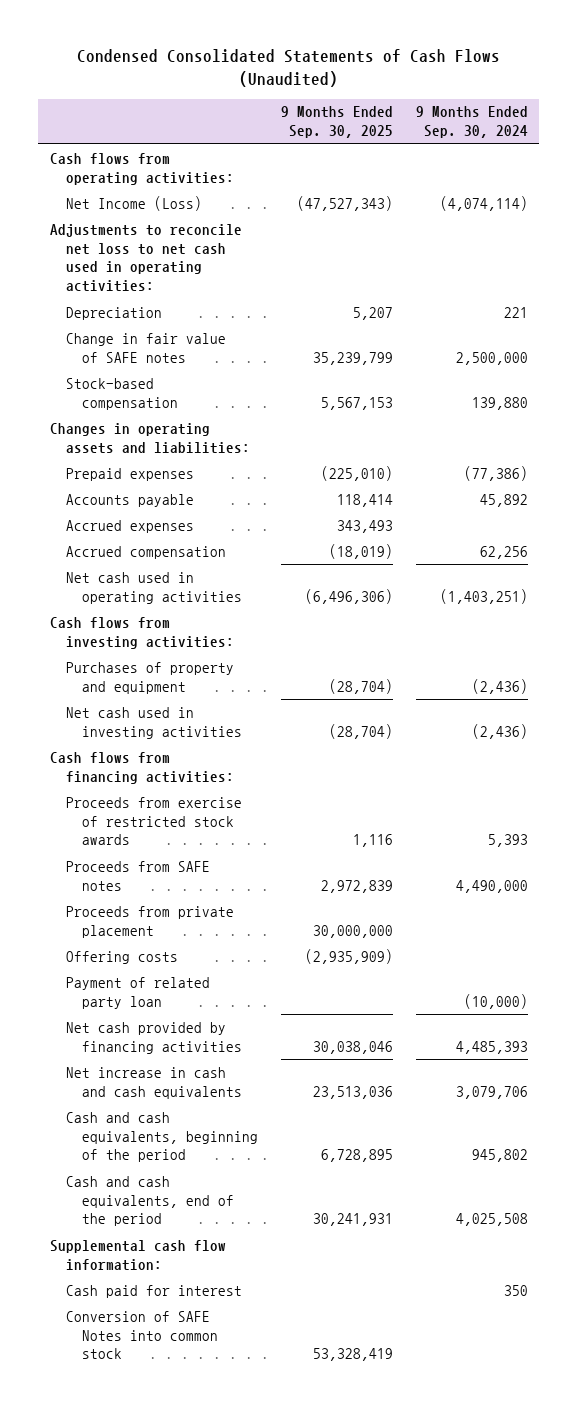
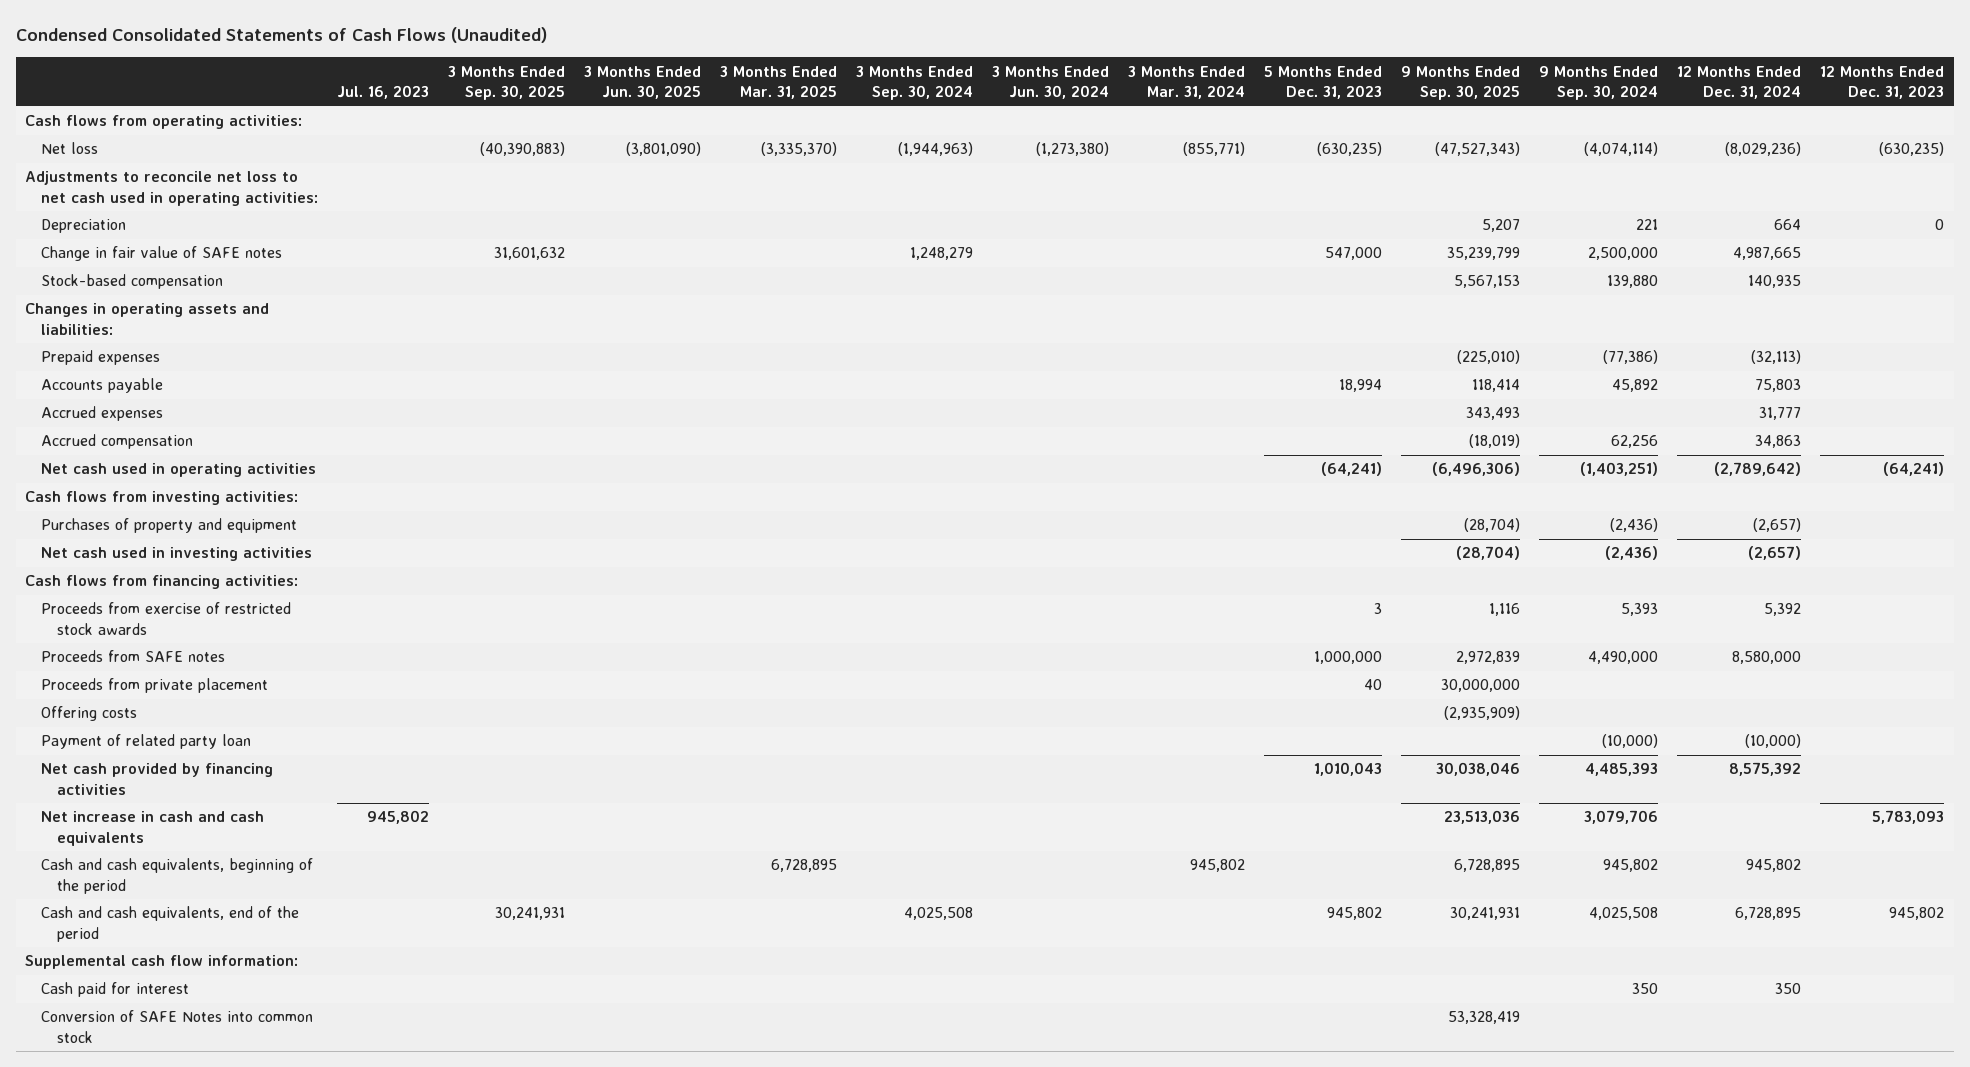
- | 9 Months Ended Sep. 30, 2025 | 9 Months Ended Sep. 30, 2024
+ | Jul. 16, 2023 | 3 Months Ended Sep. 30, 2025 | 3 Months Ended Jun. 30, 2025 | 3 Months Ended Mar. 31, 2025 | 3 Months Ended Sep. 30, 2024 | 3 Months Ended Jun. 30, 2024 | 3 Months Ended Mar. 31, 2024 | 5 Months Ended Dec. 31, 2023 | 9 Months Ended Sep. 30, 2025 | 9 Months Ended Sep. 30, 2024 | 12 Months Ended Dec. 31, 2024 | 12 Months Ended Dec. 31, 2023
- Net Income (Loss) | (47,527,343) | (4,074,114)
+ Net loss | | (40,390,883) | (3,801,090) | (3,335,370) | (1,944,963) | (1,273,380) | (855,771) | (630,235) | (47,527,343) | (4,074,114) | (8,029,236) | (630,235)

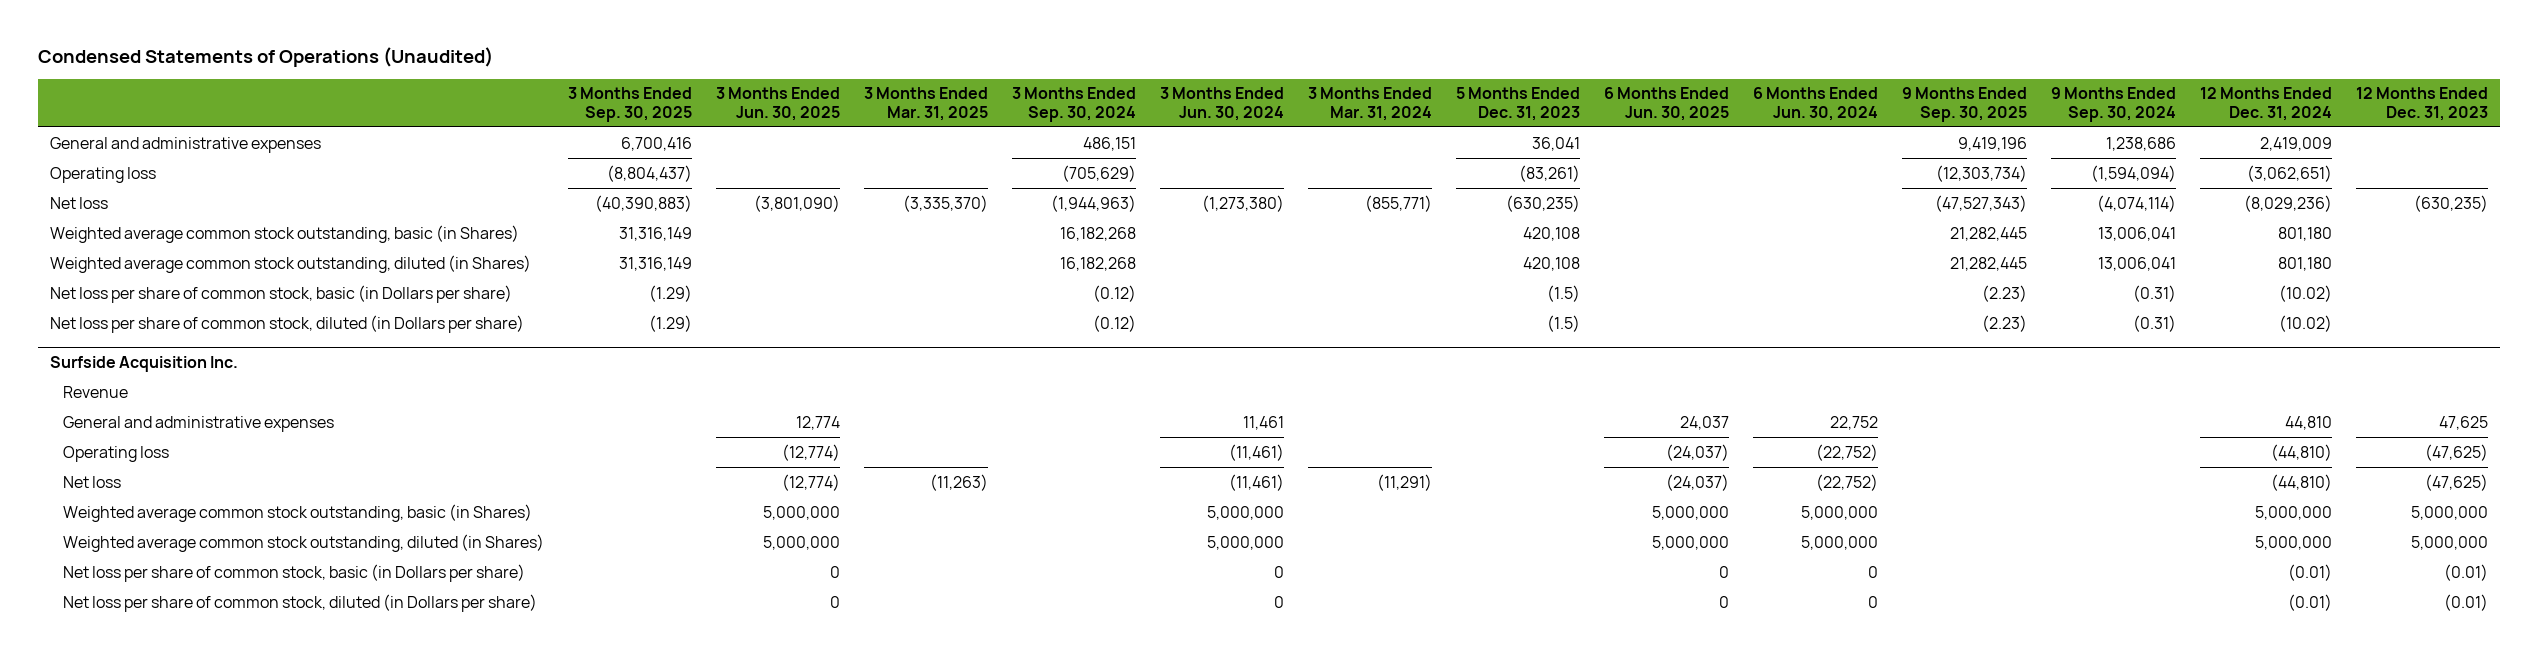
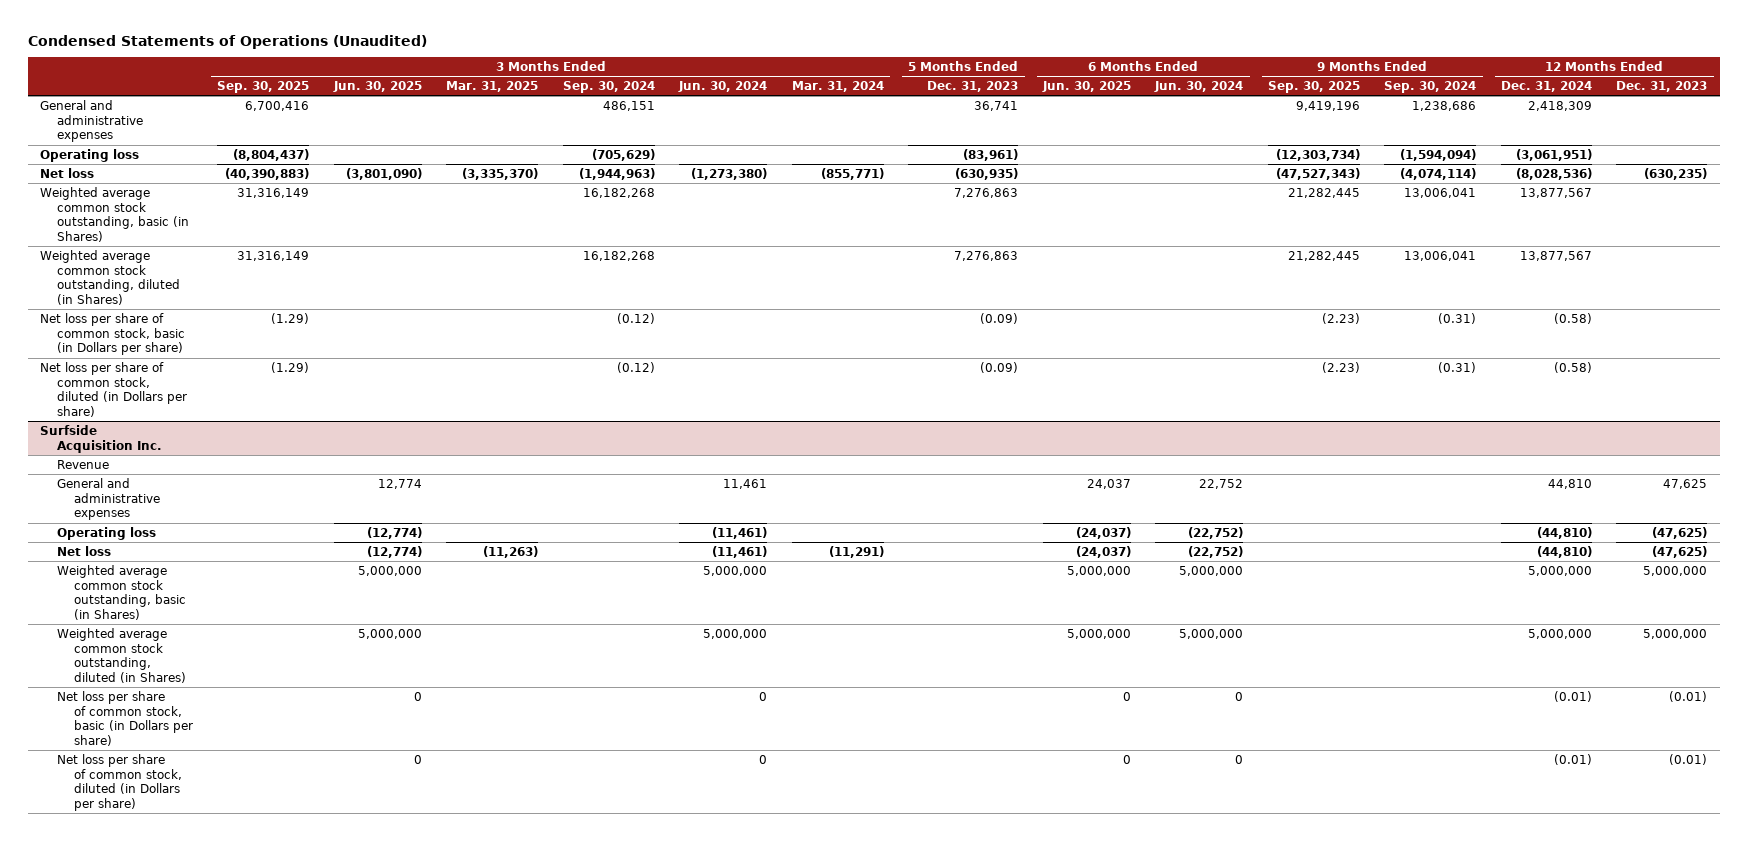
- General and administrative expenses | 6,700,416 | | | 486,151 | | | 36,041 | | | 9,419,196 | 1,238,686 | 2,419,009 |
- Operating loss | (8,804,437) | | | (705,629) | | | (83,261) | | | (12,303,734) | (1,594,094) | (3,062,651) |
- Net loss | (40,390,883) | (3,801,090) | (3,335,370) | (1,944,963) | (1,273,380) | (855,771) | (630,235) | | | (47,527,343) | (4,074,114) | (8,029,236) | (630,235)
- Weighted average common stock outstanding, basic (in Shares) | 31,316,149 | | | 16,182,268 | | | 420,108 | | | 21,282,445 | 13,006,041 | 801,180 |
- Weighted average common stock outstanding, diluted (in Shares) | 31,316,149 | | | 16,182,268 | | | 420,108 | | | 21,282,445 | 13,006,041 | 801,180 |
- Net loss per share of common stock, basic (in Dollars per share) | (1.29) | | | (0.12) | | | (1.5) | | | (2.23) | (0.31) | (10.02) |
- Net loss per share of common stock, diluted (in Dollars per share) | (1.29) | | | (0.12) | | | (1.5) | | | (2.23) | (0.31) | (10.02) |
+ General and administrative expenses | 6,700,416 | | | 486,151 | | | 36,741 | | | 9,419,196 | 1,238,686 | 2,418,309 |
+ Operating loss | (8,804,437) | | | (705,629) | | | (83,961) | | | (12,303,734) | (1,594,094) | (3,061,951) |
+ Net loss | (40,390,883) | (3,801,090) | (3,335,370) | (1,944,963) | (1,273,380) | (855,771) | (630,935) | | | (47,527,343) | (4,074,114) | (8,028,536) | (630,235)
+ Weighted average common stock outstanding, basic (in Shares) | 31,316,149 | | | 16,182,268 | | | 7,276,863 | | | 21,282,445 | 13,006,041 | 13,877,567 |
+ Weighted average common stock outstanding, diluted (in Shares) | 31,316,149 | | | 16,182,268 | | | 7,276,863 | | | 21,282,445 | 13,006,041 | 13,877,567 |
+ Net loss per share of common stock, basic (in Dollars per share) | (1.29) | | | (0.12) | | | (0.09) | | | (2.23) | (0.31) | (0.58) |
+ Net loss per share of common stock, diluted (in Dollars per share) | (1.29) | | | (0.12) | | | (0.09) | | | (2.23) | (0.31) | (0.58) |

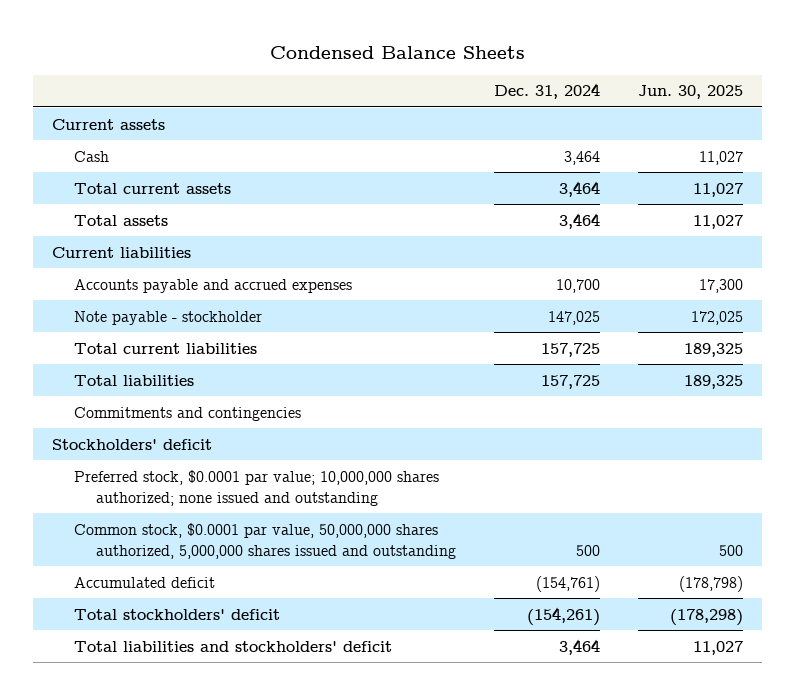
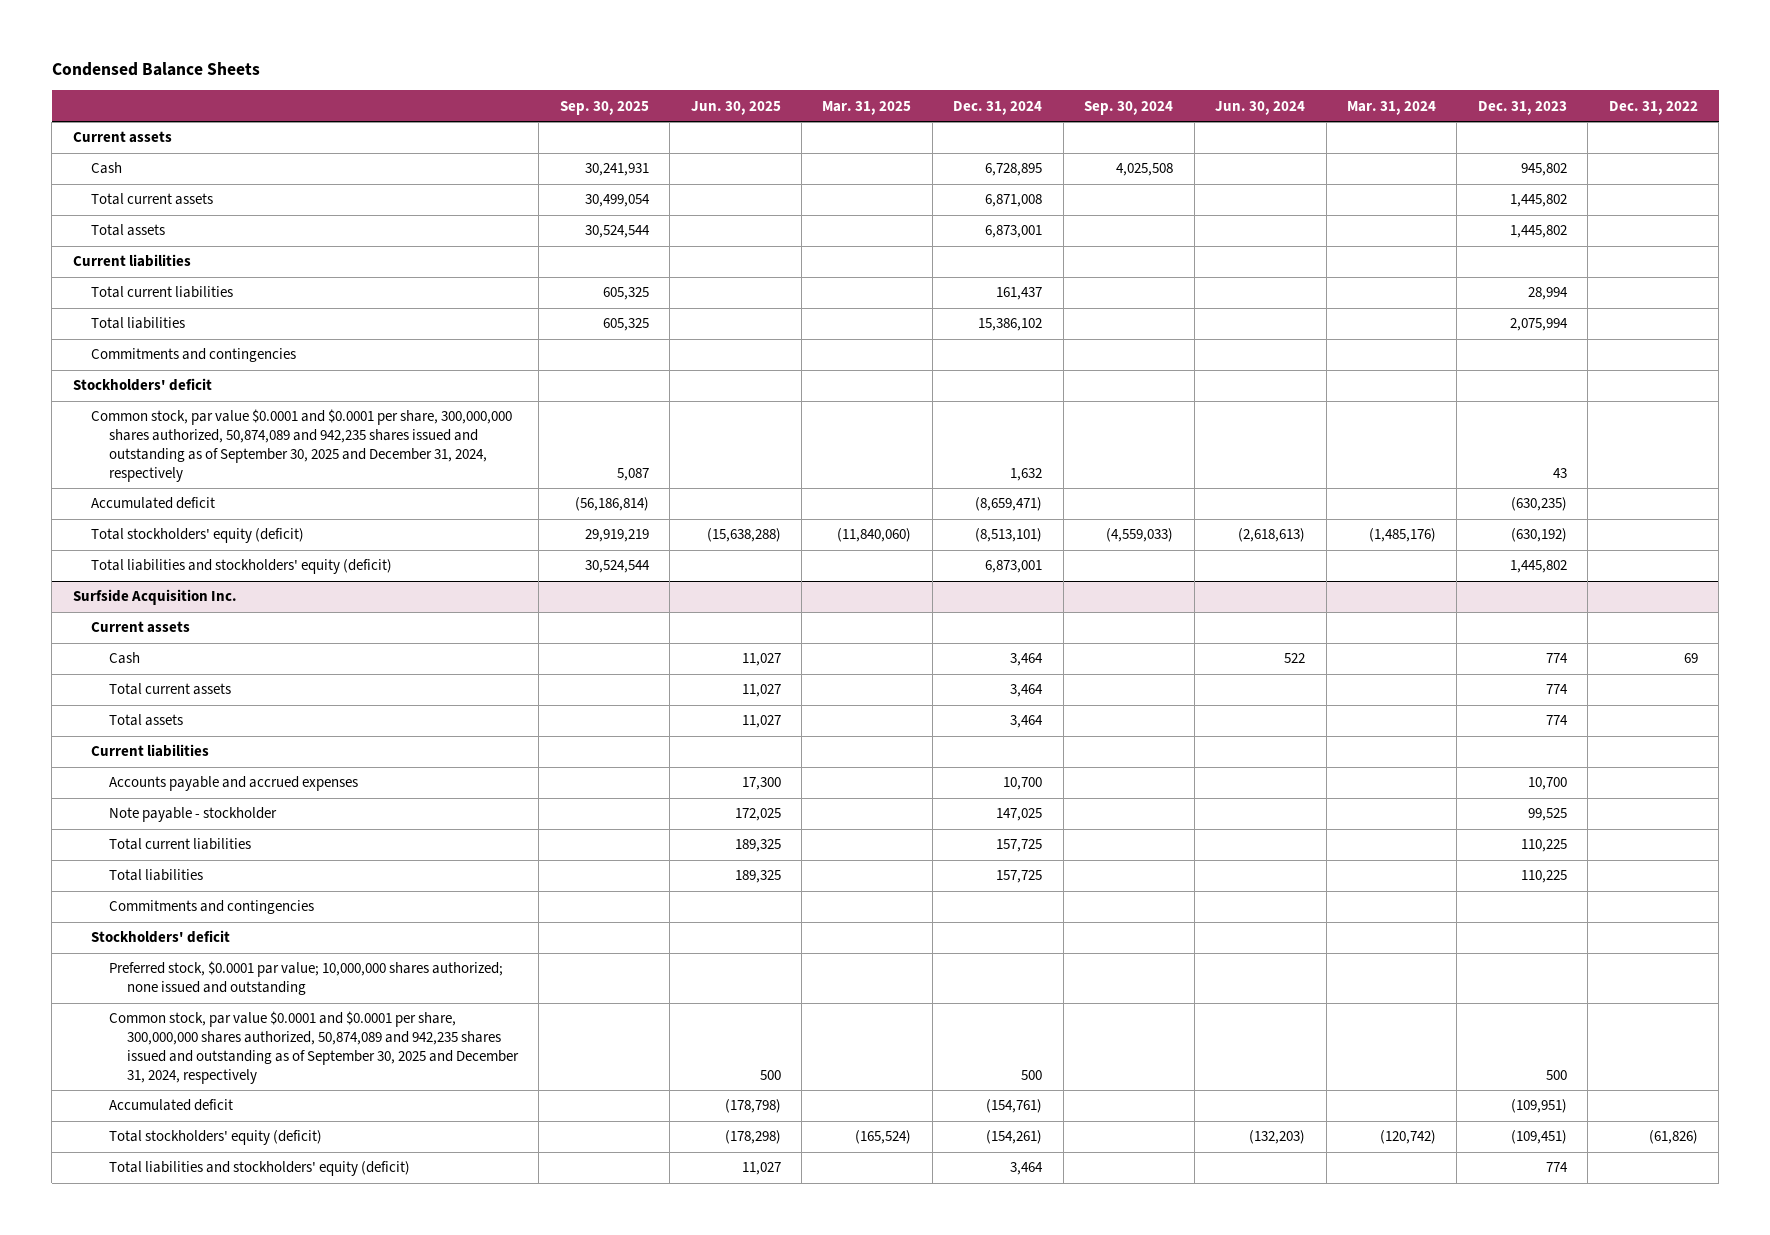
- | Dec. 31, 2024 | Jun. 30, 2025
+ | Sep. 30, 2025 | Jun. 30, 2025 | Mar. 31, 2025 | Dec. 31, 2024 | Sep. 30, 2024 | Jun. 30, 2024 | Mar. 31, 2024 | Dec. 31, 2023 | Dec. 31, 2022
+ Cash | 30,241,931 | | | 6,728,895 | 4,025,508 | | | 945,802 |
+ Total current assets | 30,499,054 | | | 6,871,008 | | | | 1,445,802 |
+ Total assets | 30,524,544 | | | 6,873,001 | | | | 1,445,802 |
+ Current liabilities
+ Total current liabilities | 605,325 | | | 161,437 | | | | 28,994 |
+ Total liabilities | 605,325 | | | 15,386,102 | | | | 2,075,994 |
+ Commitments and contingencies
+ Stockholders' deficit
+ Common stock, par value $0.0001 and $0.0001 per share, 300,000,000 shares authorized, 50,874,089 and 942,235 shares issued and outstanding as of September 30, 2025 and December 31, 2024, respectively | 5,087 | | | 1,632 | | | | 43 |
+ Accumulated deficit | (56,186,814) | | | (8,659,471) | | | | (630,235) |
+ Total stockholders' equity (deficit) | 29,919,219 | (15,638,288) | (11,840,060) | (8,513,101) | (4,559,033) | (2,618,613) | (1,485,176) | (630,192) |
+ Total liabilities and stockholders' equity (deficit) | 30,524,544 | | | 6,873,001 | | | | 1,445,802 |
+ Surfside Acquisition Inc.
+ Current assets
- Common stock, $0.0001 par value, 50,000,000 shares authorized, 5,000,000 shares issued and outstanding | 500 | 500
+ Common stock, par value $0.0001 and $0.0001 per share, 300,000,000 shares authorized, 50,874,089 and 942,235 shares issued and outstanding as of September 30, 2025 and December 31, 2024, respectively | | 500 | | 500 | | | | 500 |
- Total stockholders' deficit | (154,261) | (178,298)
- Total liabilities and stockholders' deficit | 3,464 | 11,027
+ Total stockholders' equity (deficit) | | (178,298) | (165,524) | (154,261) | | (132,203) | (120,742) | (109,451) | (61,826)
+ Total liabilities and stockholders' equity (deficit) | | 11,027 | | 3,464 | | | | 774 |

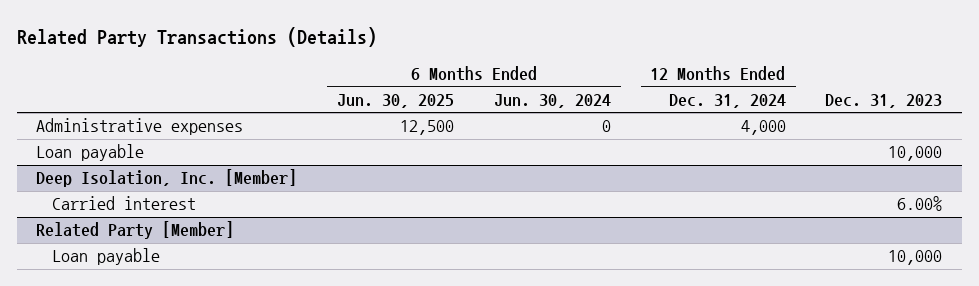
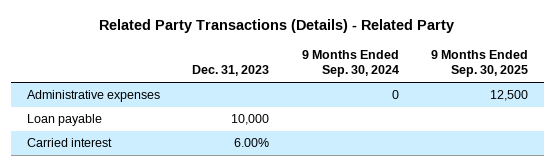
- Related Party Transactions (Details)
+ Related Party Transactions (Details) - Related Party
- | 6 Months Ended Jun. 30, 2025 | 6 Months Ended Jun. 30, 2024 | 12 Months Ended Dec. 31, 2024 | Dec. 31, 2023
+ | Dec. 31, 2023 | 9 Months Ended Sep. 30, 2024 | 9 Months Ended Sep. 30, 2025
- Deep Isolation, Inc. [Member]
- Related Party [Member]
- Loan payable | | | | 10,000

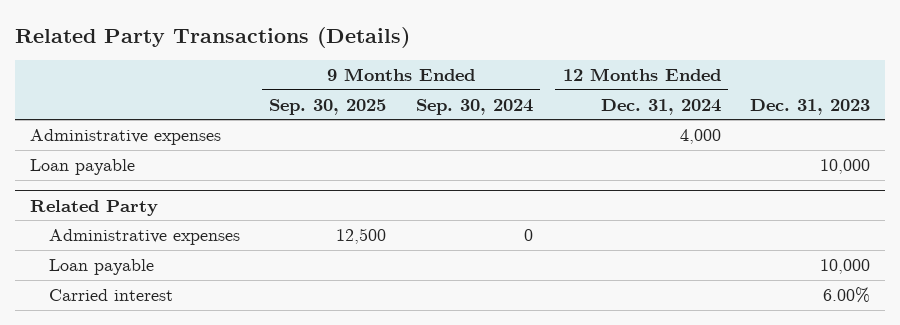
- Related Party Transactions (Details) - Related Party
+ Related Party Transactions (Details)
- | Dec. 31, 2023 | 9 Months Ended Sep. 30, 2024 | 9 Months Ended Sep. 30, 2025
+ | 9 Months Ended Sep. 30, 2025 | 9 Months Ended Sep. 30, 2024 | 12 Months Ended Dec. 31, 2024 | Dec. 31, 2023
+ Administrative expenses | | | 4,000 |
+ Loan payable | | | | 10,000
+ Related Party

